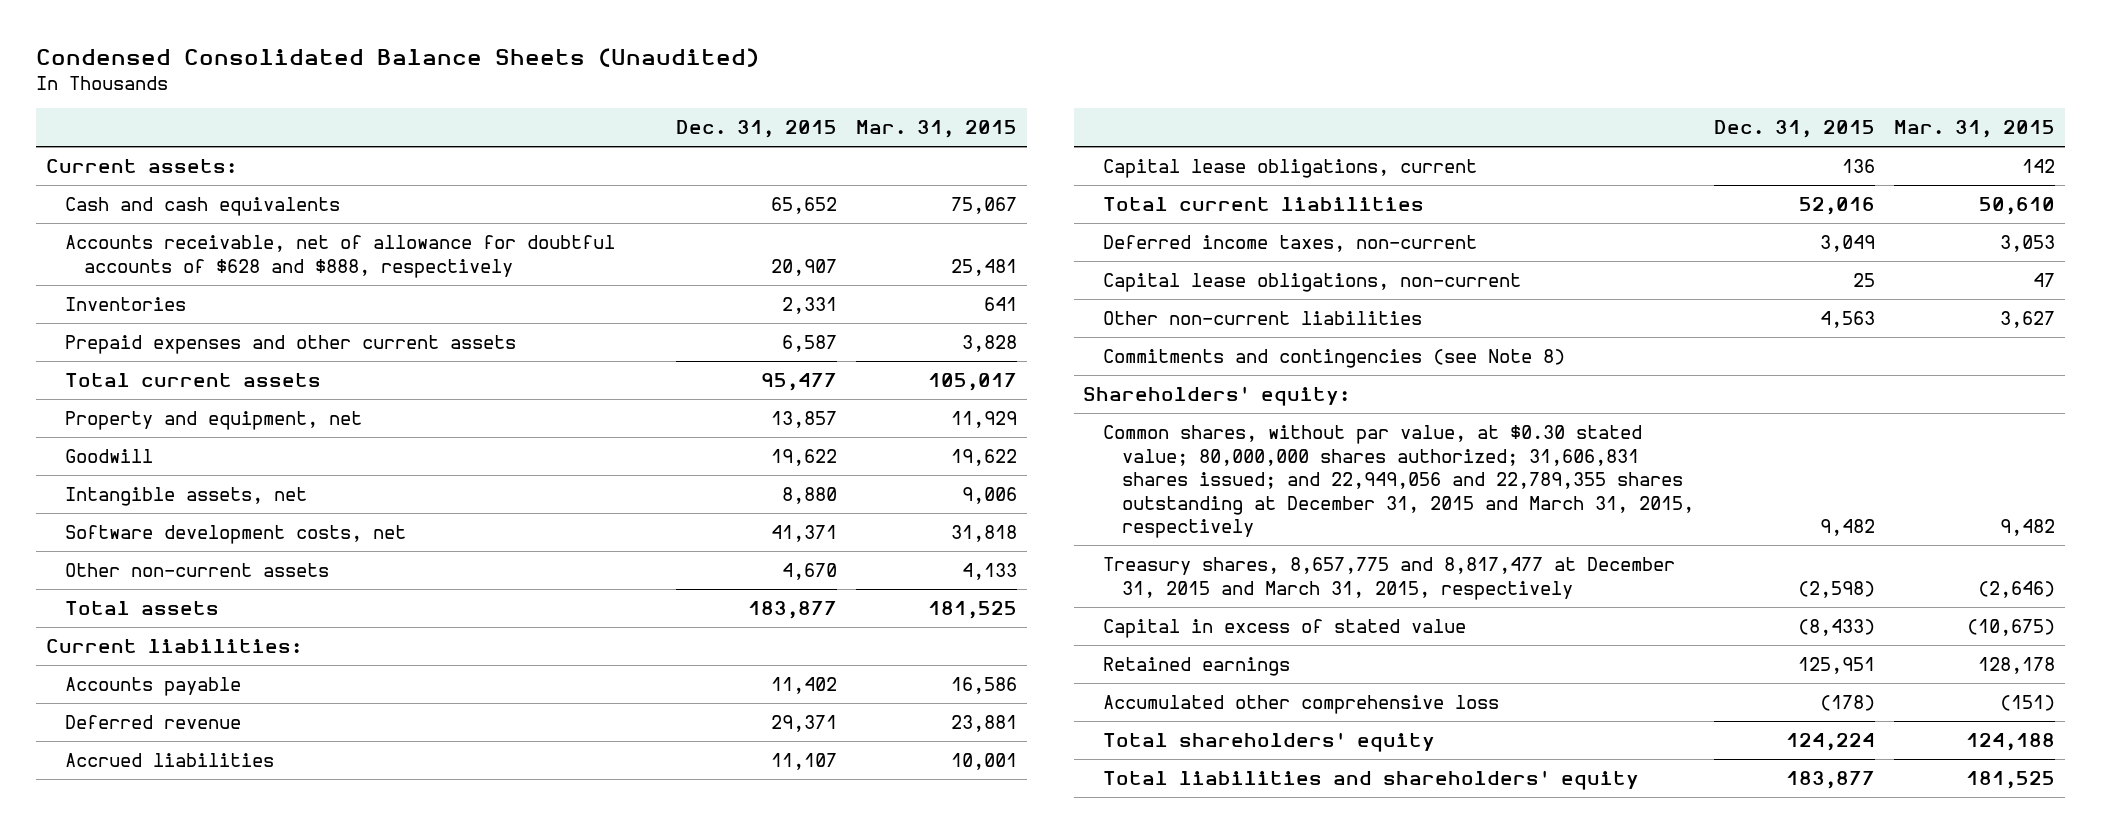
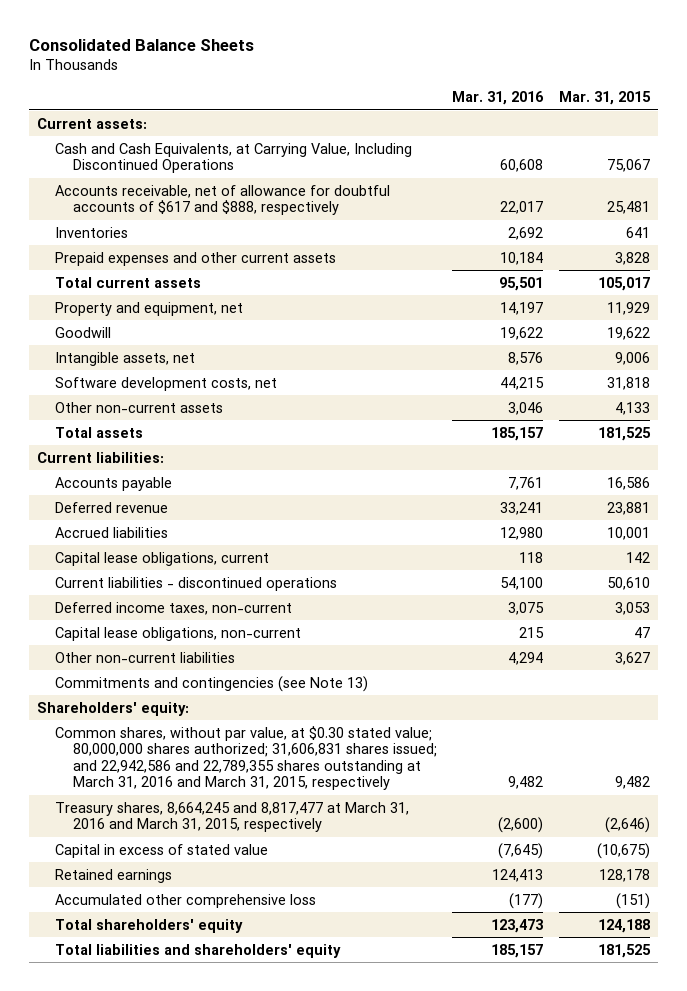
- Condensed Consolidated Balance Sheets (Unaudited)
+ Consolidated Balance Sheets
- | Dec. 31, 2015 | Mar. 31, 2015
+ | Mar. 31, 2016 | Mar. 31, 2015
- Cash and cash equivalents | 65,652 | 75,067
- Accounts receivable, net of allowance for doubtful accounts of $628 and $888, respectively | 20,907 | 25,481
+ Cash and Cash Equivalents, at Carrying Value, Including Discontinued Operations | 60,608 | 75,067
+ Accounts receivable, net of allowance for doubtful accounts of $617 and $888, respectively | 22,017 | 25,481
- Total current liabilities | 52,016 | 50,610
+ Current liabilities - discontinued operations | 54,100 | 50,610
- Commitments and contingencies (see Note 8)
+ Commitments and contingencies (see Note 13)
- Common shares, without par value, at $0.30 stated value; 80,000,000 shares authorized; 31,606,831 shares issued; and 22,949,056 and 22,789,355 shares outstanding at December 31, 2015 and March 31, 2015, respectively | 9,482 | 9,482
- Treasury shares, 8,657,775 and 8,817,477 at December 31, 2015 and March 31, 2015, respectively | (2,598) | (2,646)
+ Common shares, without par value, at $0.30 stated value; 80,000,000 shares authorized; 31,606,831 shares issued; and 22,942,586 and 22,789,355 shares outstanding at March 31, 2016 and March 31, 2015, respectively | 9,482 | 9,482
+ Treasury shares, 8,664,245 and 8,817,477 at March 31, 2016 and March 31, 2015, respectively | (2,600) | (2,646)

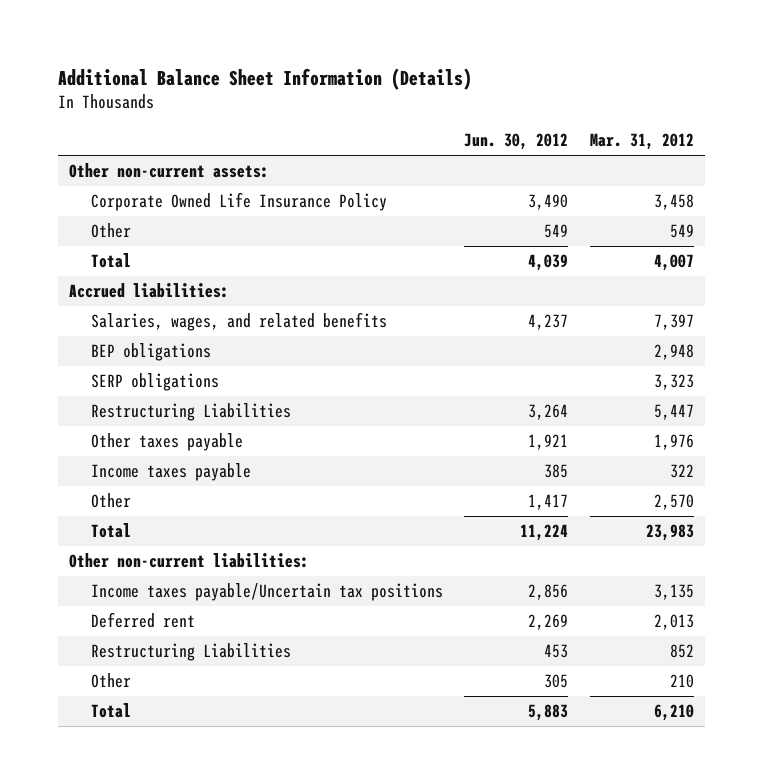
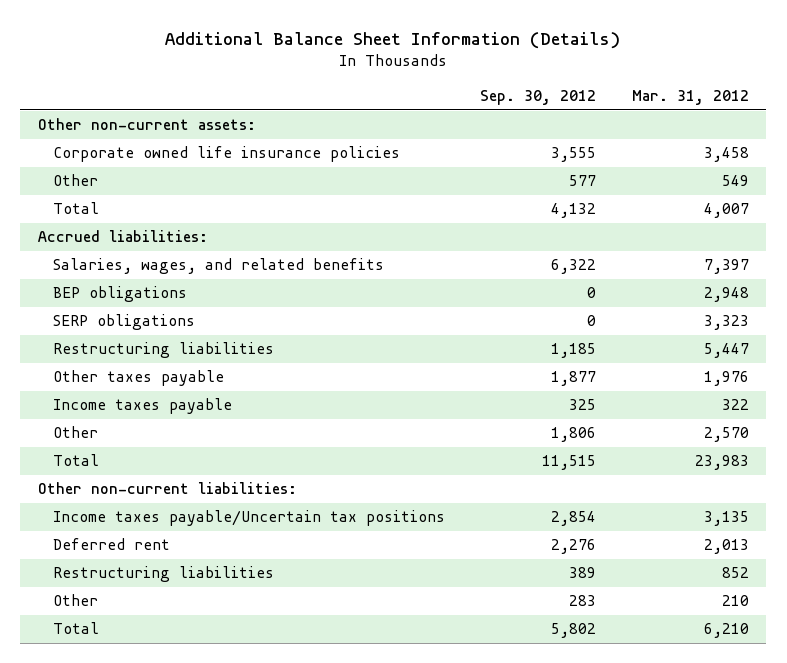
- | Jun. 30, 2012 | Mar. 31, 2012
+ | Sep. 30, 2012 | Mar. 31, 2012
- Corporate Owned Life Insurance Policy | 3,490 | 3,458
+ Corporate owned life insurance policies | 3,555 | 3,458
- Restructuring Liabilities | 3,264 | 5,447
+ Restructuring liabilities | 1,185 | 5,447
- Restructuring Liabilities | 453 | 852
+ Restructuring liabilities | 389 | 852

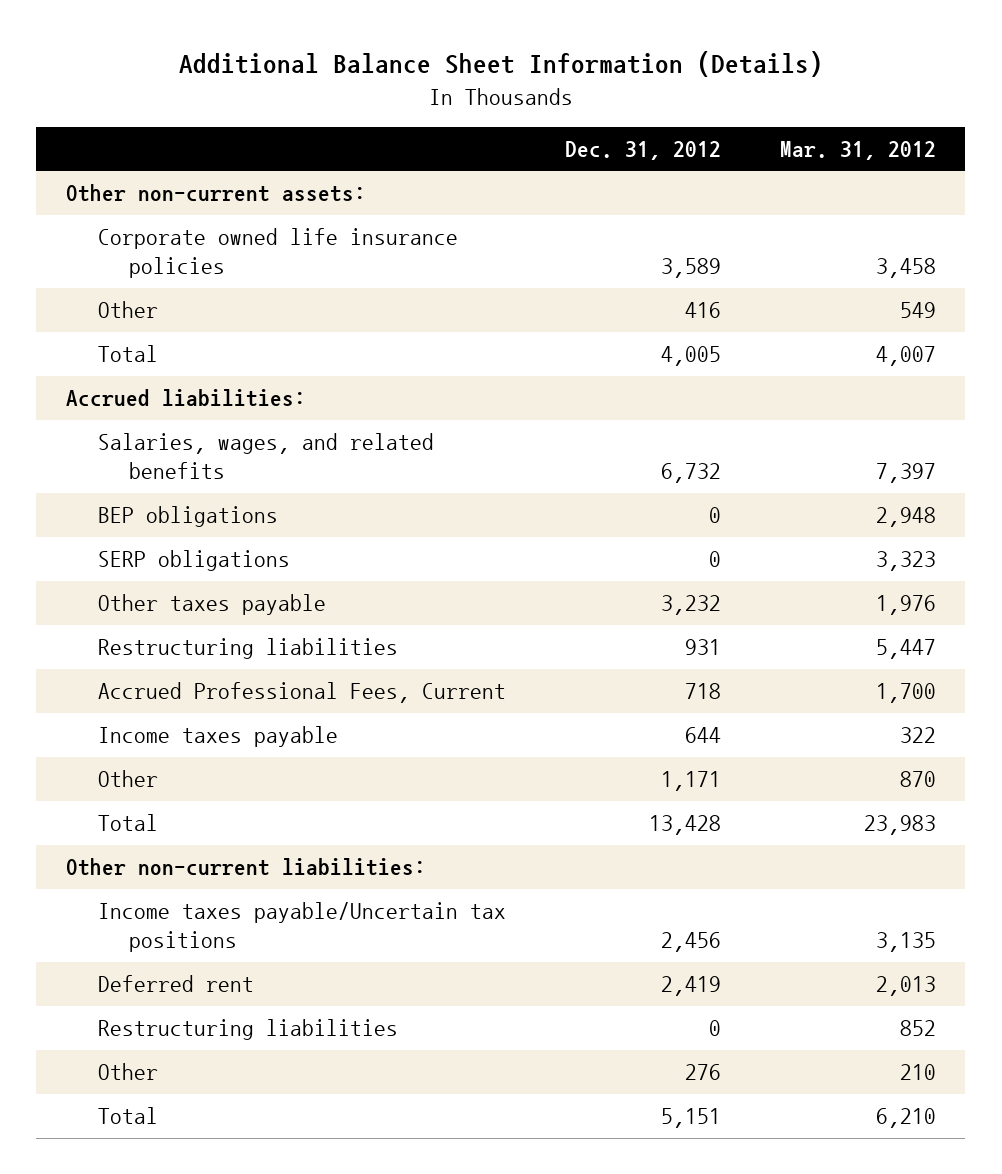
- | Sep. 30, 2012 | Mar. 31, 2012
+ | Dec. 31, 2012 | Mar. 31, 2012
moved down: Restructuring liabilities | 931 | 5,447
+ Accrued Professional Fees, Current | 718 | 1,700
- Other | 1,806 | 2,570
+ Other | 1,171 | 870

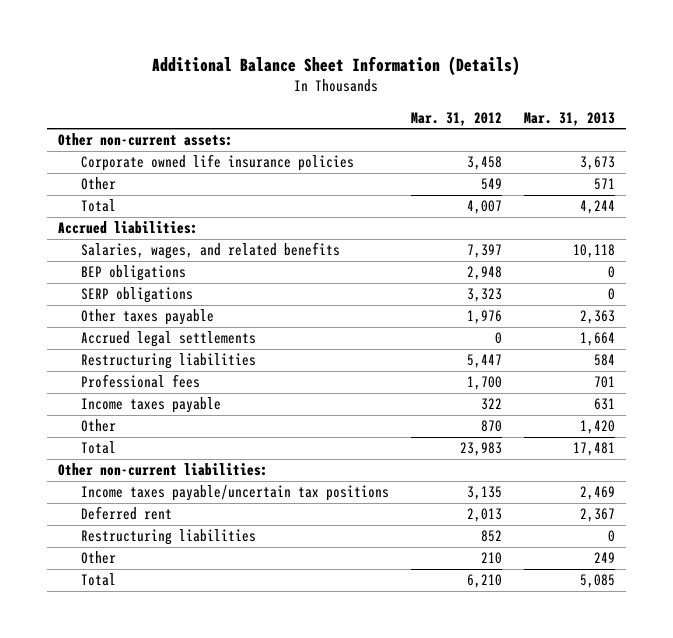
- | Dec. 31, 2012 | Mar. 31, 2012
+ | Mar. 31, 2012 | Mar. 31, 2013
+ Accrued legal settlements | 0 | 1,664
- Accrued Professional Fees, Current | 718 | 1,700
+ Professional fees | 1,700 | 701
- Income taxes payable/Uncertain tax positions | 2,456 | 3,135
+ Income taxes payable/uncertain tax positions | 3,135 | 2,469

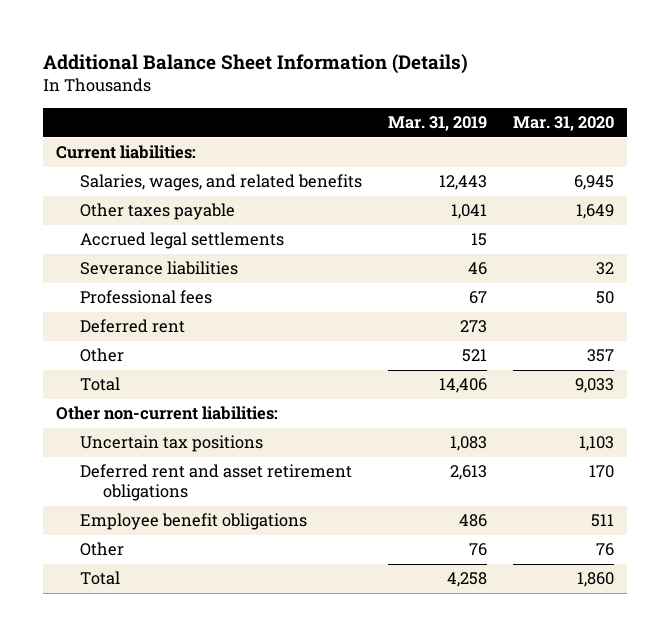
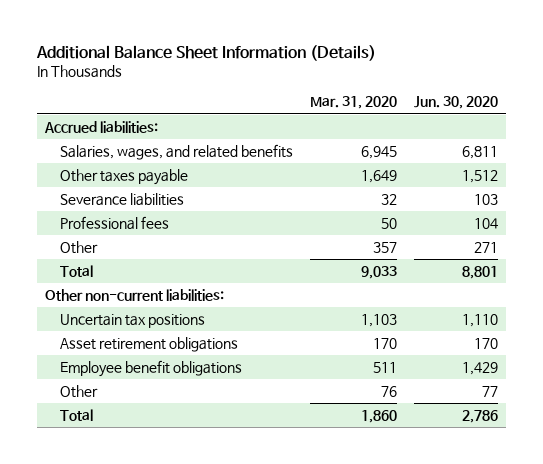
- | Mar. 31, 2019 | Mar. 31, 2020
+ | Mar. 31, 2020 | Jun. 30, 2020
- Current liabilities:
+ Accrued liabilities:
- Accrued legal settlements | 15 |
- Deferred rent | 273 |
- Deferred rent and asset retirement obligations | 2,613 | 170
+ Asset retirement obligations | 170 | 170

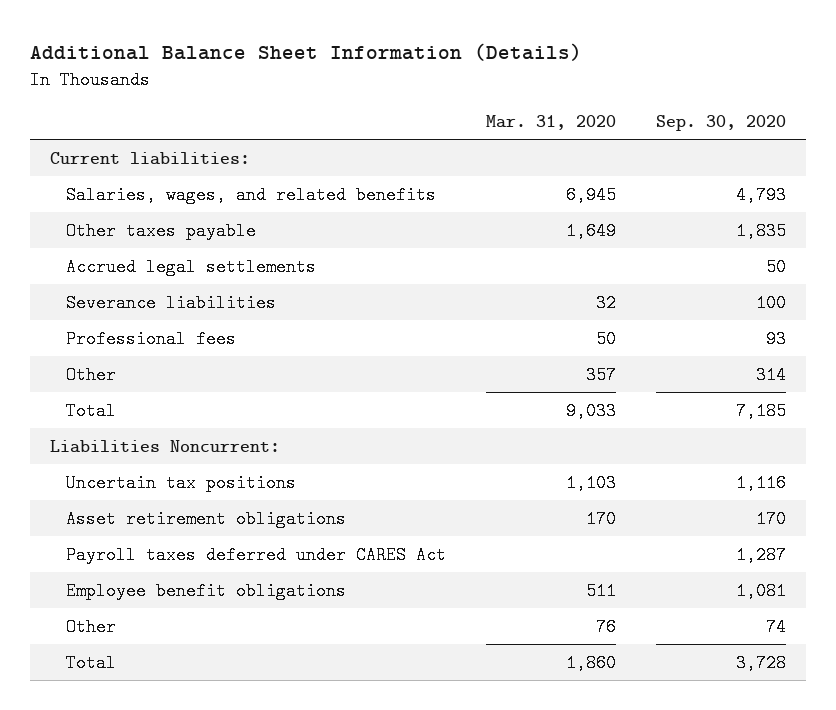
- | Mar. 31, 2020 | Jun. 30, 2020
+ | Mar. 31, 2020 | Sep. 30, 2020
- Accrued liabilities:
+ Current liabilities:
+ Accrued legal settlements | | 50
- Other non-current liabilities:
+ Liabilities Noncurrent:
+ Payroll taxes deferred under CARES Act | | 1,287

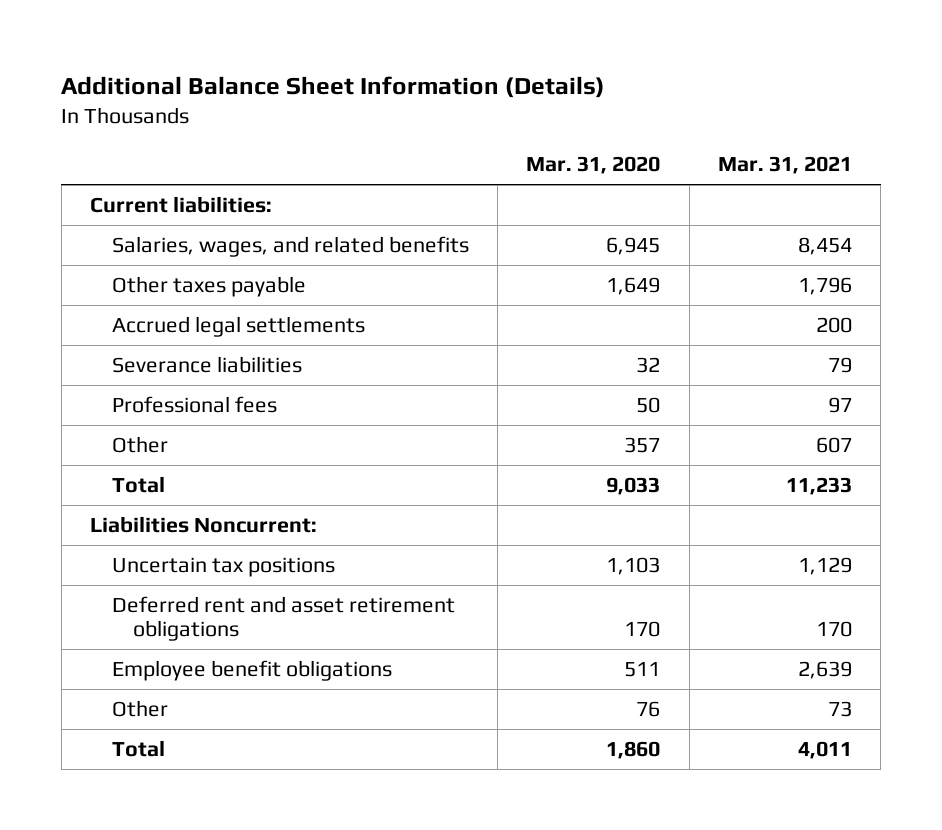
- | Mar. 31, 2020 | Sep. 30, 2020
+ | Mar. 31, 2020 | Mar. 31, 2021
- Asset retirement obligations | 170 | 170
- Payroll taxes deferred under CARES Act | | 1,287
+ Deferred rent and asset retirement obligations | 170 | 170

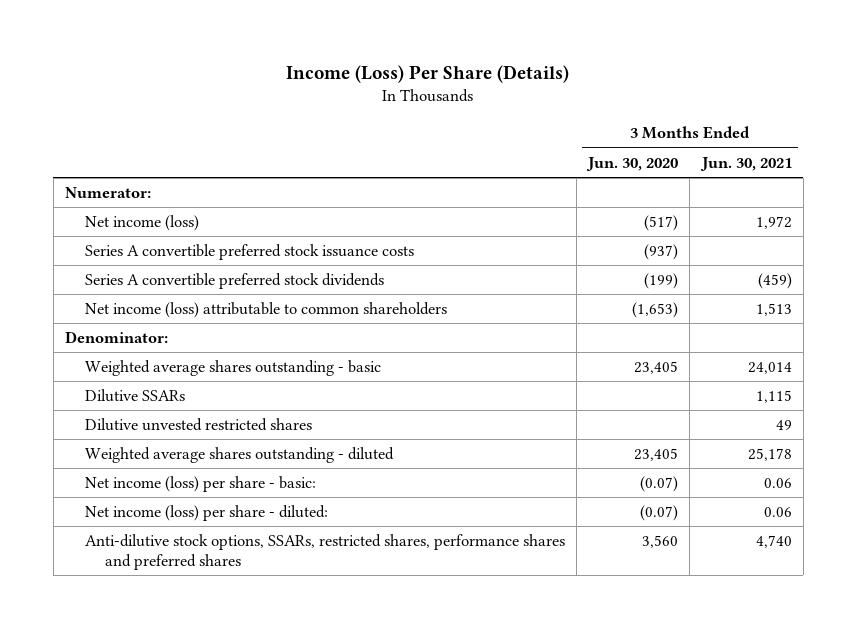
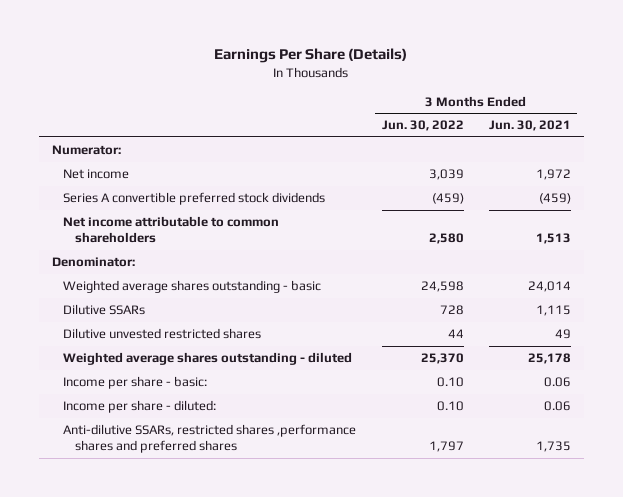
- Income (Loss) Per Share (Details)
+ Earnings Per Share (Details)
- | 3 Months Ended Jun. 30, 2020 | 3 Months Ended Jun. 30, 2021
+ | 3 Months Ended Jun. 30, 2022 | 3 Months Ended Jun. 30, 2021
- Net income (loss) | (517) | 1,972
- Series A convertible preferred stock issuance costs | (937) |
+ Net income | 3,039 | 1,972
- Net income (loss) attributable to common shareholders | (1,653) | 1,513
+ Net income attributable to common shareholders | 2,580 | 1,513
- Net income (loss) per share - basic: | (0.07) | 0.06
- Net income (loss) per share - diluted: | (0.07) | 0.06
- Anti-dilutive stock options, SSARs, restricted shares, performance shares and preferred shares | 3,560 | 4,740
+ Income per share - basic: | 0.10 | 0.06
+ Income per share - diluted: | 0.10 | 0.06
+ Anti-dilutive SSARs, restricted shares ,performance shares and preferred shares | 1,797 | 1,735

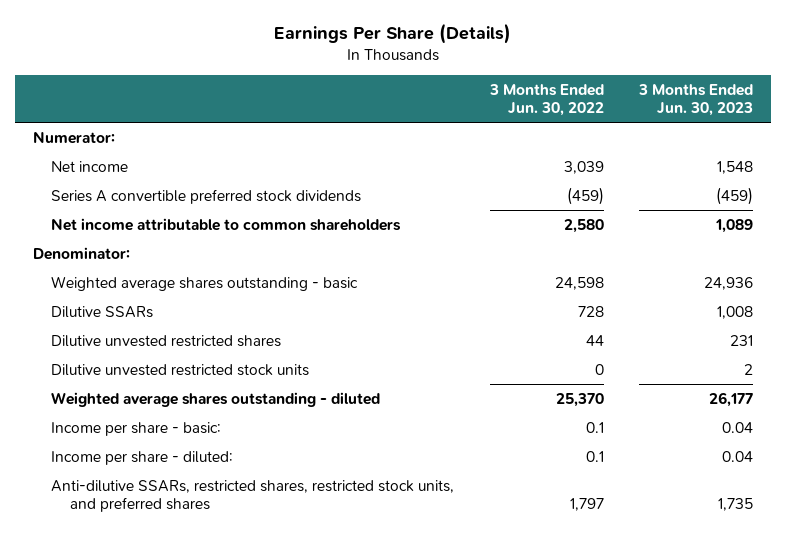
- | 3 Months Ended Jun. 30, 2022 | 3 Months Ended Jun. 30, 2021
+ | 3 Months Ended Jun. 30, 2022 | 3 Months Ended Jun. 30, 2023
+ Dilutive unvested restricted stock units | 0 | 2
- Income per share - basic: | 0.10 | 0.06
- Income per share - diluted: | 0.10 | 0.06
- Anti-dilutive SSARs, restricted shares ,performance shares and preferred shares | 1,797 | 1,735
+ Income per share - basic: | 0.1 | 0.04
+ Income per share - diluted: | 0.1 | 0.04
+ Anti-dilutive SSARs, restricted shares, restricted stock units, and preferred shares | 1,797 | 1,735

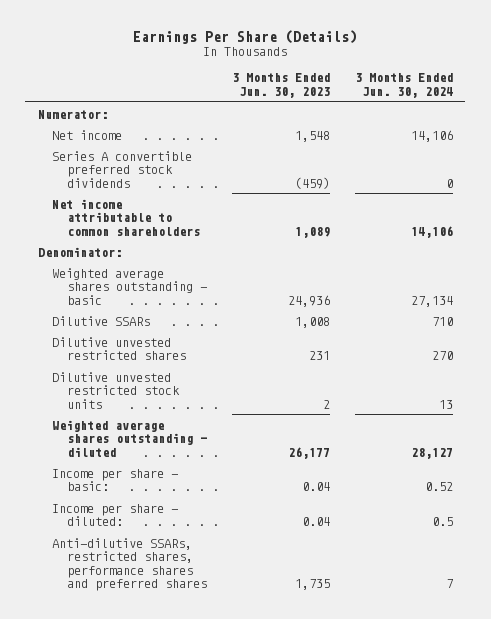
- | 3 Months Ended Jun. 30, 2022 | 3 Months Ended Jun. 30, 2023
+ | 3 Months Ended Jun. 30, 2023 | 3 Months Ended Jun. 30, 2024
- Anti-dilutive SSARs, restricted shares, restricted stock units, and preferred shares | 1,797 | 1,735
+ Anti-dilutive SSARs, restricted shares, performance shares and preferred shares | 1,735 | 7

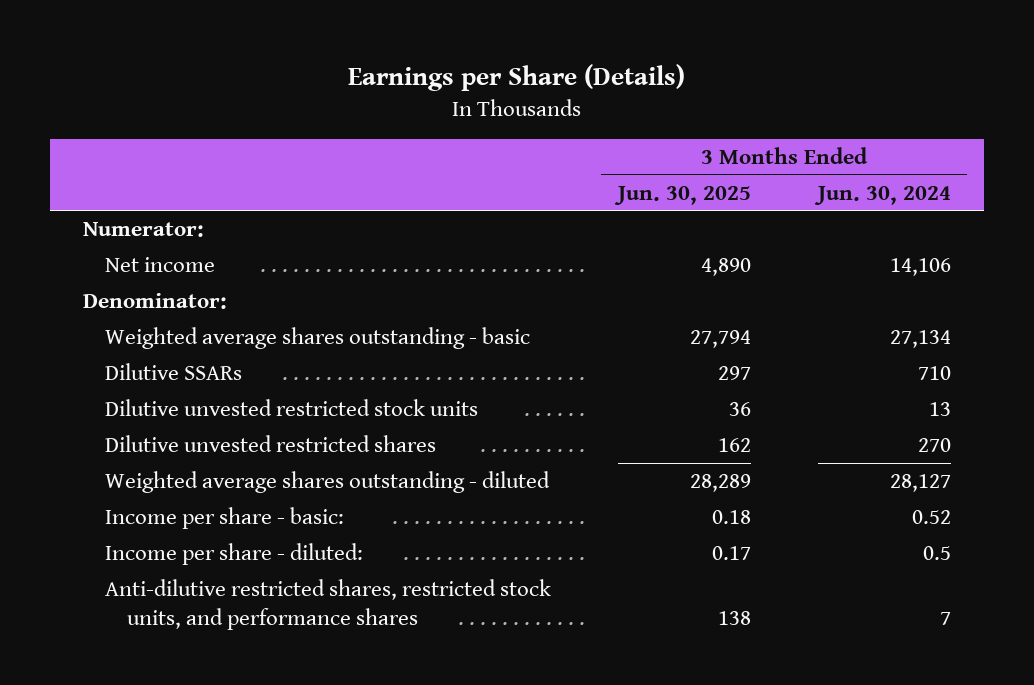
- Earnings Per Share (Details)
+ Earnings per Share (Details)
- | 3 Months Ended Jun. 30, 2023 | 3 Months Ended Jun. 30, 2024
+ | 3 Months Ended Jun. 30, 2025 | 3 Months Ended Jun. 30, 2024
- Series A convertible preferred stock dividends | (459) | 0
- Net income attributable to common shareholders | 1,089 | 14,106
moved down: Dilutive unvested restricted shares | 162 | 270
- Anti-dilutive SSARs, restricted shares, performance shares and preferred shares | 1,735 | 7
+ Anti-dilutive restricted shares, restricted stock units, and performance shares | 138 | 7

